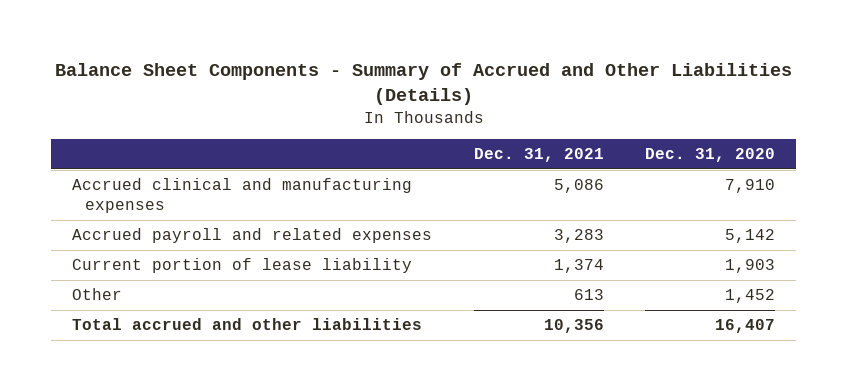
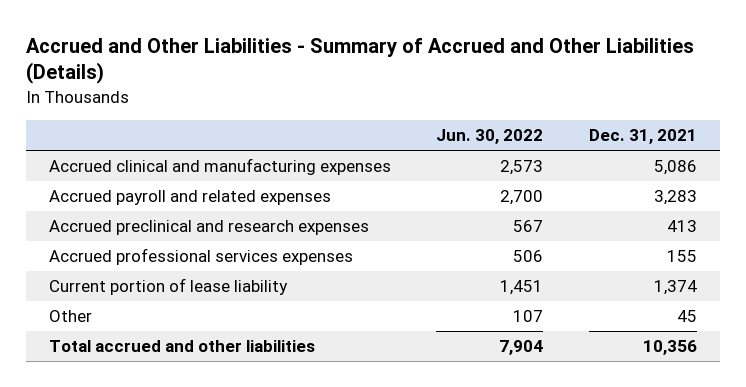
- Balance Sheet Components - Summary of Accrued and Other Liabilities (Details)
+ Accrued and Other Liabilities - Summary of Accrued and Other Liabilities (Details)
- | Dec. 31, 2021 | Dec. 31, 2020
+ | Jun. 30, 2022 | Dec. 31, 2021
+ Accrued preclinical and research expenses | 567 | 413
+ Accrued professional services expenses | 506 | 155
- Other | 613 | 1,452
+ Other | 107 | 45

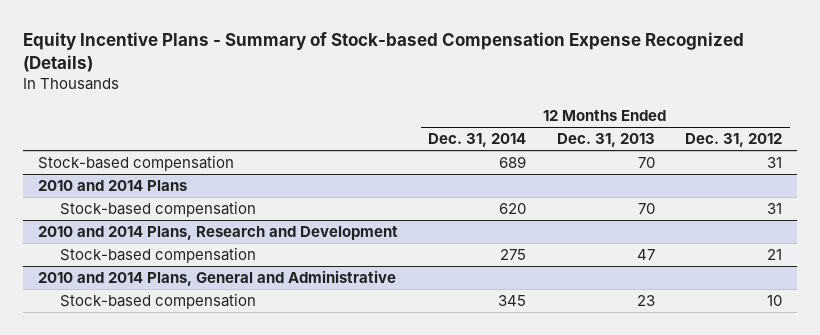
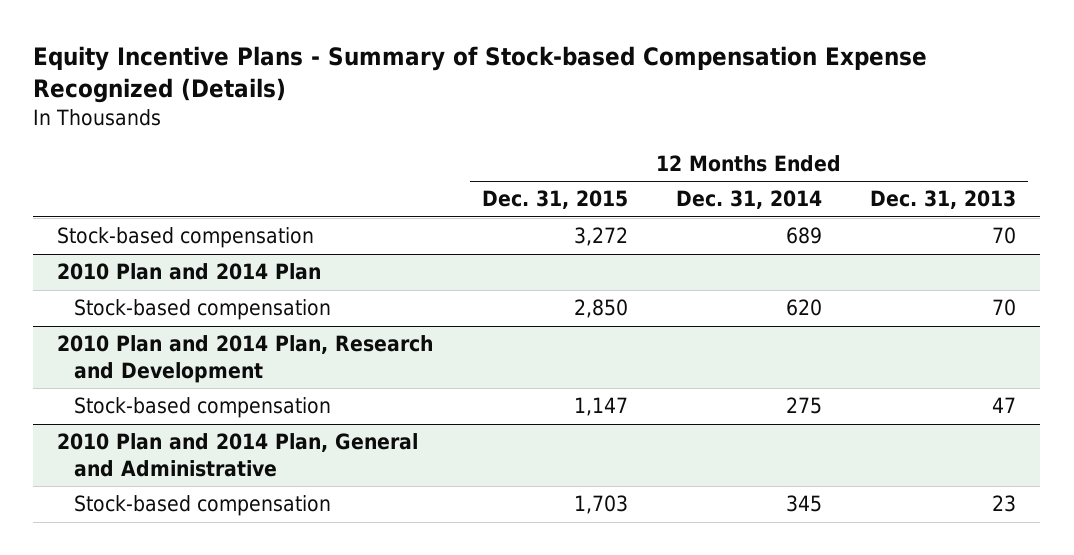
- | 12 Months Ended Dec. 31, 2014 | 12 Months Ended Dec. 31, 2013 | 12 Months Ended Dec. 31, 2012
+ | 12 Months Ended Dec. 31, 2015 | 12 Months Ended Dec. 31, 2014 | 12 Months Ended Dec. 31, 2013
- 2010 and 2014 Plans
+ 2010 Plan and 2014 Plan
- 2010 and 2014 Plans, Research and Development
+ 2010 Plan and 2014 Plan, Research and Development
- 2010 and 2014 Plans, General and Administrative
+ 2010 Plan and 2014 Plan, General and Administrative

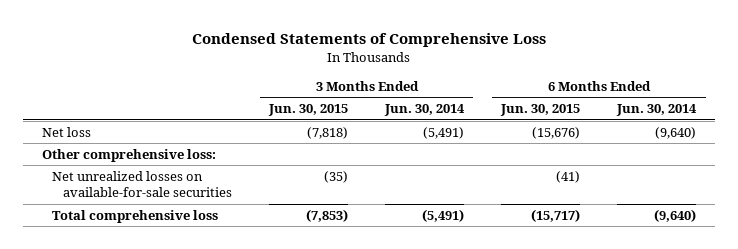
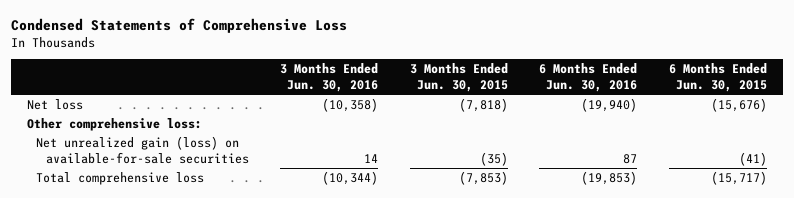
- | 3 Months Ended Jun. 30, 2015 | 3 Months Ended Jun. 30, 2014 | 6 Months Ended Jun. 30, 2015 | 6 Months Ended Jun. 30, 2014
+ | 3 Months Ended Jun. 30, 2016 | 3 Months Ended Jun. 30, 2015 | 6 Months Ended Jun. 30, 2016 | 6 Months Ended Jun. 30, 2015
- Net unrealized losses on available-for-sale securities | (35) | | (41) |
+ Net unrealized gain (loss) on available-for-sale securities | 14 | (35) | 87 | (41)

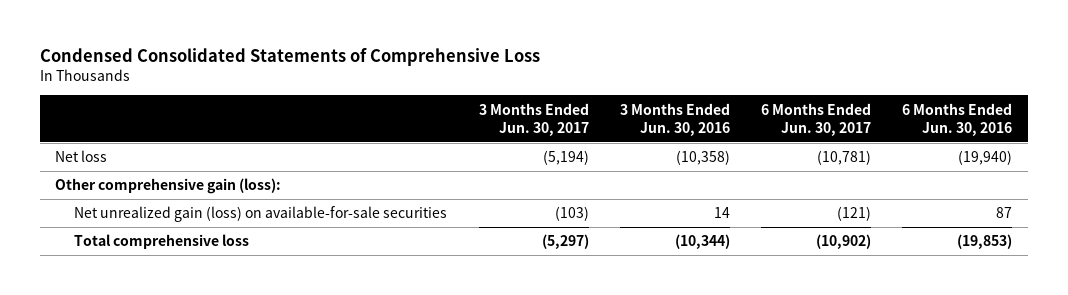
- Condensed Statements of Comprehensive Loss
+ Condensed Consolidated Statements of Comprehensive Loss
- | 3 Months Ended Jun. 30, 2016 | 3 Months Ended Jun. 30, 2015 | 6 Months Ended Jun. 30, 2016 | 6 Months Ended Jun. 30, 2015
+ | 3 Months Ended Jun. 30, 2017 | 3 Months Ended Jun. 30, 2016 | 6 Months Ended Jun. 30, 2017 | 6 Months Ended Jun. 30, 2016
- Other comprehensive loss:
+ Other comprehensive gain (loss):

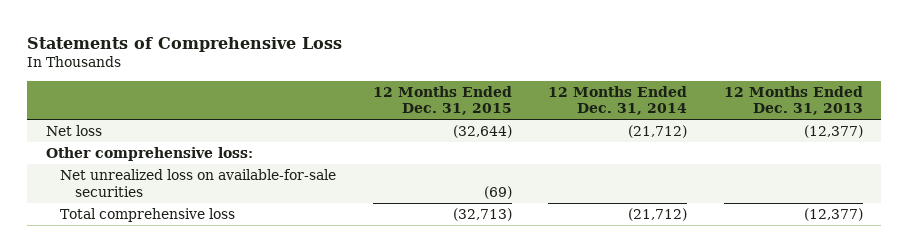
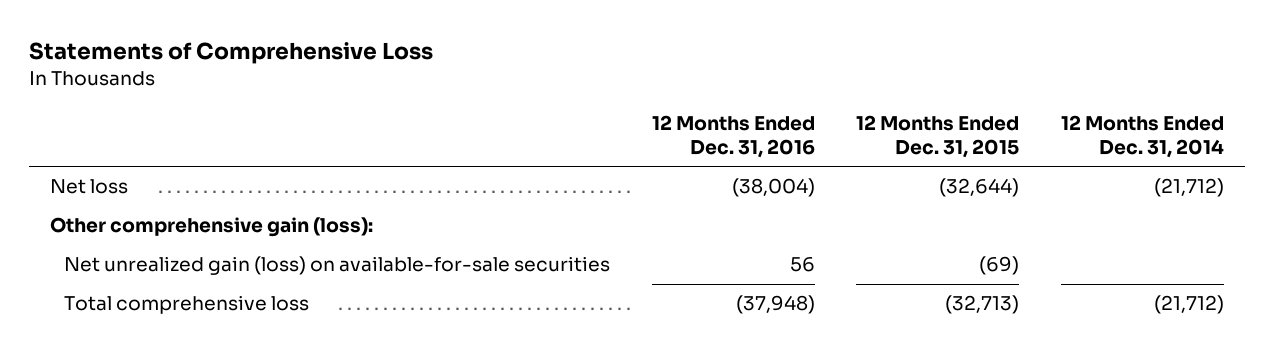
- | 12 Months Ended Dec. 31, 2015 | 12 Months Ended Dec. 31, 2014 | 12 Months Ended Dec. 31, 2013
+ | 12 Months Ended Dec. 31, 2016 | 12 Months Ended Dec. 31, 2015 | 12 Months Ended Dec. 31, 2014
- Other comprehensive loss:
- Net unrealized loss on available-for-sale securities | (69) | |
+ Other comprehensive gain (loss):
+ Net unrealized gain (loss) on available-for-sale securities | 56 | (69) |

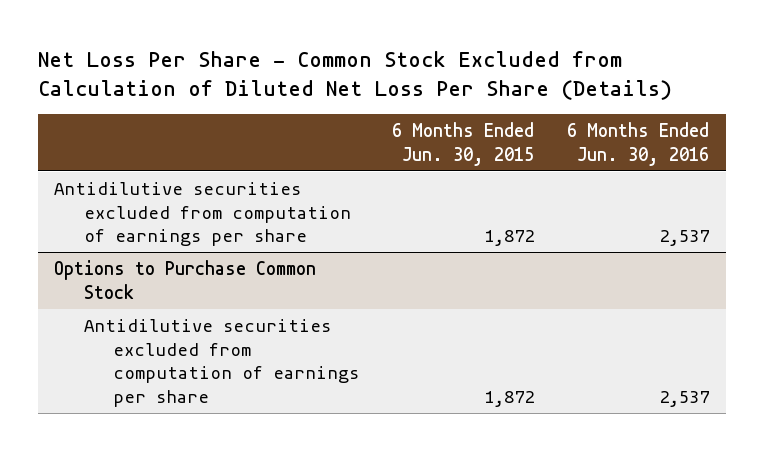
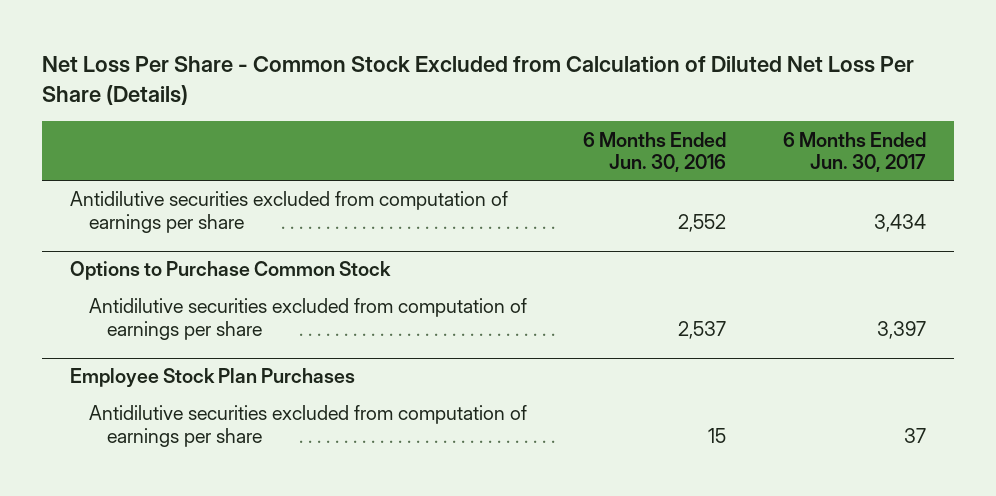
- | 6 Months Ended Jun. 30, 2015 | 6 Months Ended Jun. 30, 2016
+ | 6 Months Ended Jun. 30, 2016 | 6 Months Ended Jun. 30, 2017
- Antidilutive securities excluded from computation of earnings per share | 1,872 | 2,537
+ Antidilutive securities excluded from computation of earnings per share | 2,552 | 3,434
+ Employee Stock Plan Purchases
+ Antidilutive securities excluded from computation of earnings per share | 15 | 37

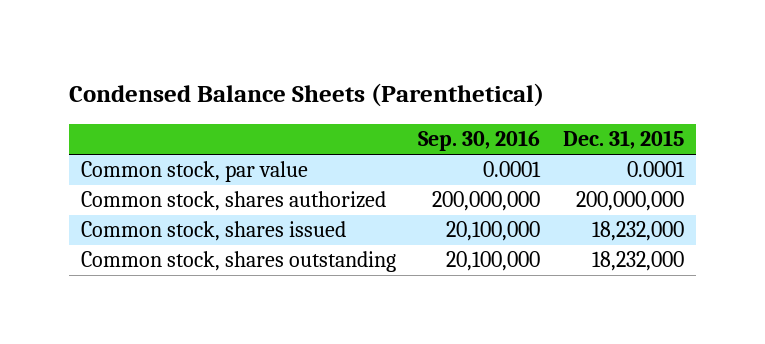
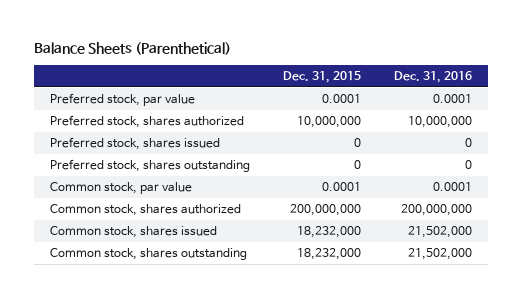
- Condensed Balance Sheets (Parenthetical)
+ Balance Sheets (Parenthetical)
- | Sep. 30, 2016 | Dec. 31, 2015
+ | Dec. 31, 2015 | Dec. 31, 2016
+ Preferred stock, par value | 0.0001 | 0.0001
+ Preferred stock, shares authorized | 10,000,000 | 10,000,000
+ Preferred stock, shares issued | 0 | 0
+ Preferred stock, shares outstanding | 0 | 0

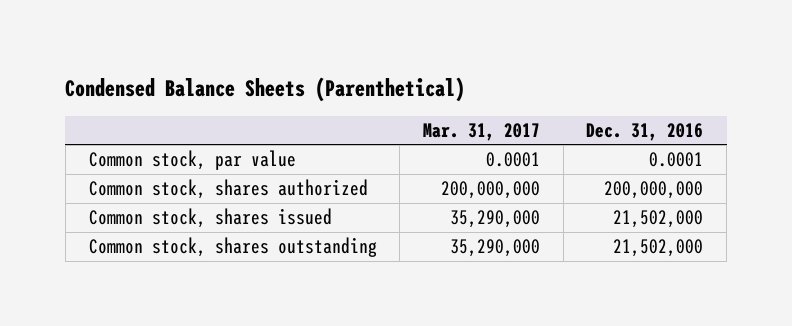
- Balance Sheets (Parenthetical)
+ Condensed Balance Sheets (Parenthetical)
- | Dec. 31, 2015 | Dec. 31, 2016
+ | Mar. 31, 2017 | Dec. 31, 2016
- Preferred stock, par value | 0.0001 | 0.0001
- Preferred stock, shares authorized | 10,000,000 | 10,000,000
- Preferred stock, shares issued | 0 | 0
- Preferred stock, shares outstanding | 0 | 0

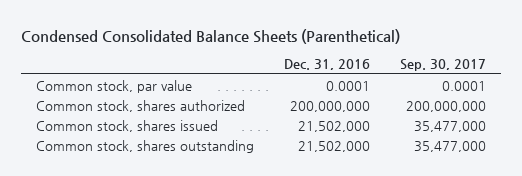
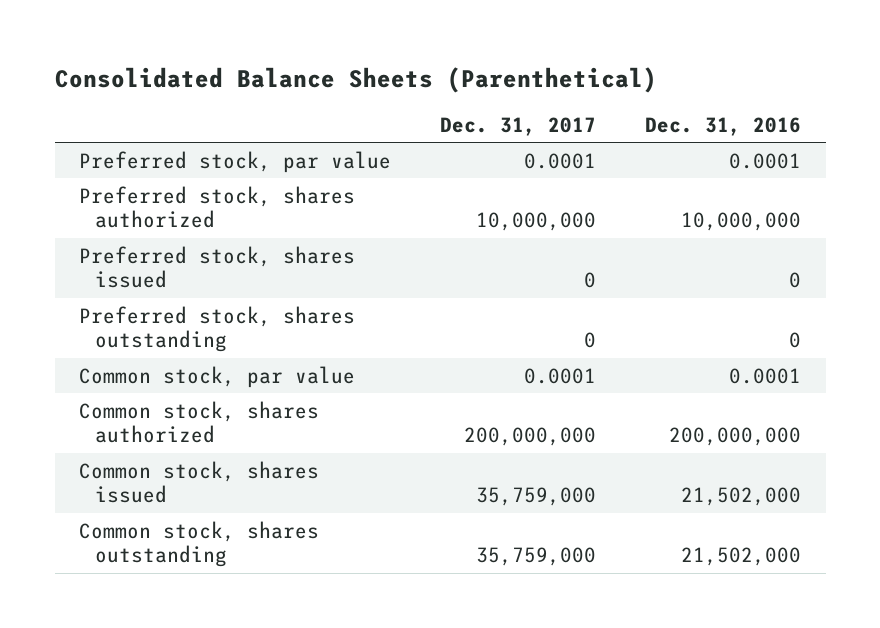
- Condensed Consolidated Balance Sheets (Parenthetical)
+ Consolidated Balance Sheets (Parenthetical)
- | Dec. 31, 2016 | Sep. 30, 2017
+ | Dec. 31, 2017 | Dec. 31, 2016
+ Preferred stock, par value | 0.0001 | 0.0001
+ Preferred stock, shares authorized | 10,000,000 | 10,000,000
+ Preferred stock, shares issued | 0 | 0
+ Preferred stock, shares outstanding | 0 | 0

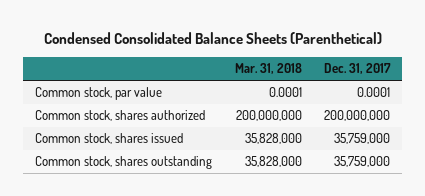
- Consolidated Balance Sheets (Parenthetical)
+ Condensed Consolidated Balance Sheets (Parenthetical)
- | Dec. 31, 2017 | Dec. 31, 2016
+ | Mar. 31, 2018 | Dec. 31, 2017
- Preferred stock, par value | 0.0001 | 0.0001
- Preferred stock, shares authorized | 10,000,000 | 10,000,000
- Preferred stock, shares issued | 0 | 0
- Preferred stock, shares outstanding | 0 | 0

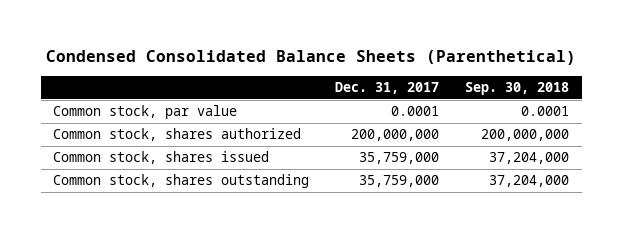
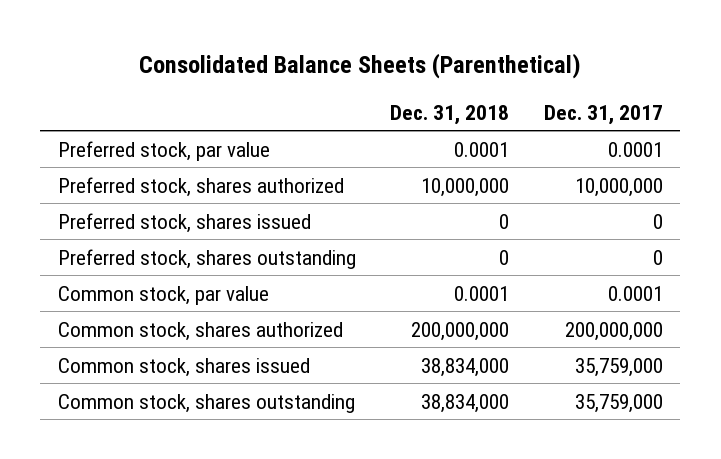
- Condensed Consolidated Balance Sheets (Parenthetical)
+ Consolidated Balance Sheets (Parenthetical)
- | Dec. 31, 2017 | Sep. 30, 2018
+ | Dec. 31, 2018 | Dec. 31, 2017
+ Preferred stock, par value | 0.0001 | 0.0001
+ Preferred stock, shares authorized | 10,000,000 | 10,000,000
+ Preferred stock, shares issued | 0 | 0
+ Preferred stock, shares outstanding | 0 | 0

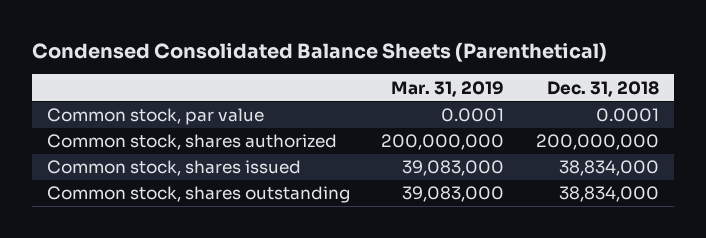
- Consolidated Balance Sheets (Parenthetical)
+ Condensed Consolidated Balance Sheets (Parenthetical)
- | Dec. 31, 2018 | Dec. 31, 2017
+ | Mar. 31, 2019 | Dec. 31, 2018
- Preferred stock, par value | 0.0001 | 0.0001
- Preferred stock, shares authorized | 10,000,000 | 10,000,000
- Preferred stock, shares issued | 0 | 0
- Preferred stock, shares outstanding | 0 | 0

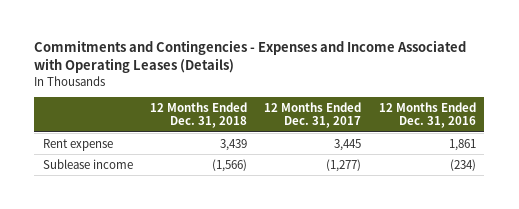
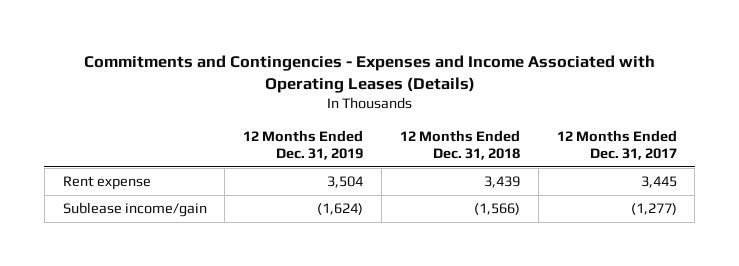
- | 12 Months Ended Dec. 31, 2018 | 12 Months Ended Dec. 31, 2017 | 12 Months Ended Dec. 31, 2016
+ | 12 Months Ended Dec. 31, 2019 | 12 Months Ended Dec. 31, 2018 | 12 Months Ended Dec. 31, 2017
- Sublease income | (1,566) | (1,277) | (234)
+ Sublease income/gain | (1,624) | (1,566) | (1,277)

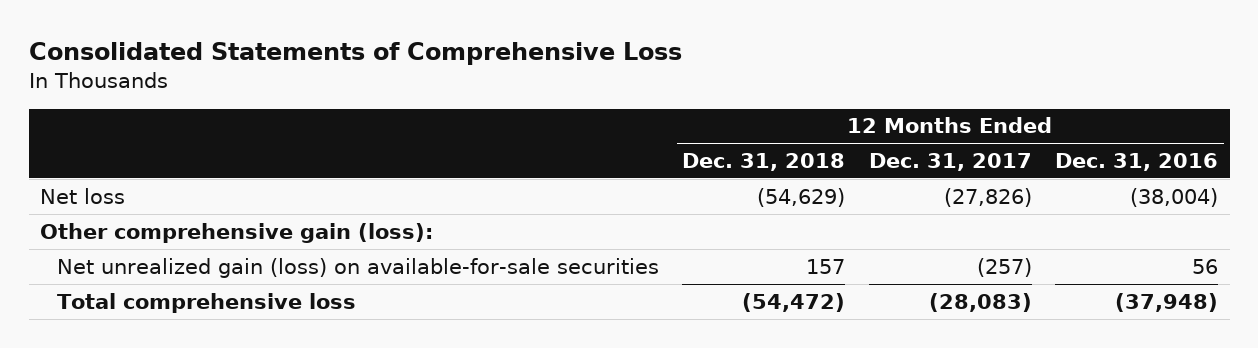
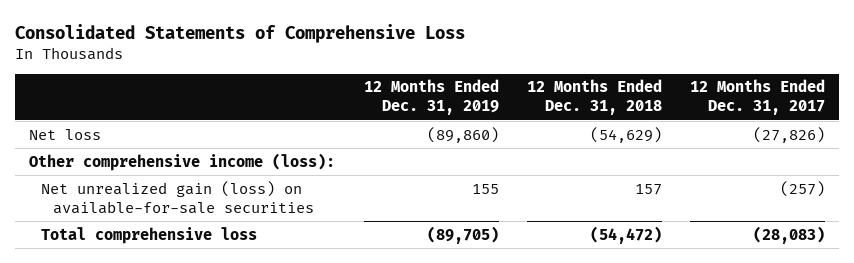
- | 12 Months Ended Dec. 31, 2018 | 12 Months Ended Dec. 31, 2017 | 12 Months Ended Dec. 31, 2016
+ | 12 Months Ended Dec. 31, 2019 | 12 Months Ended Dec. 31, 2018 | 12 Months Ended Dec. 31, 2017
- Other comprehensive gain (loss):
+ Other comprehensive income (loss):

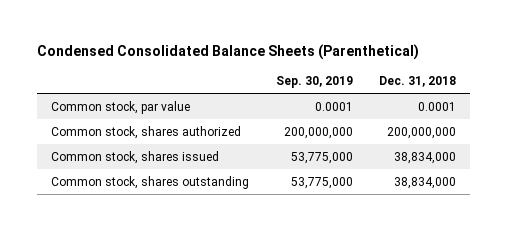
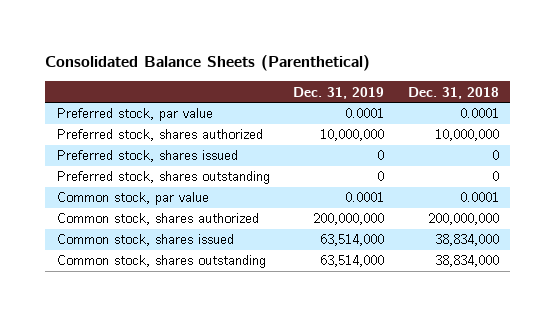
- Condensed Consolidated Balance Sheets (Parenthetical)
+ Consolidated Balance Sheets (Parenthetical)
- | Sep. 30, 2019 | Dec. 31, 2018
+ | Dec. 31, 2019 | Dec. 31, 2018
+ Preferred stock, par value | 0.0001 | 0.0001
+ Preferred stock, shares authorized | 10,000,000 | 10,000,000
+ Preferred stock, shares issued | 0 | 0
+ Preferred stock, shares outstanding | 0 | 0

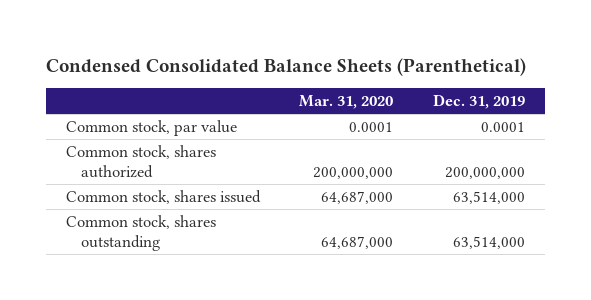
- Consolidated Balance Sheets (Parenthetical)
+ Condensed Consolidated Balance Sheets (Parenthetical)
- | Dec. 31, 2019 | Dec. 31, 2018
+ | Mar. 31, 2020 | Dec. 31, 2019
- Preferred stock, par value | 0.0001 | 0.0001
- Preferred stock, shares authorized | 10,000,000 | 10,000,000
- Preferred stock, shares issued | 0 | 0
- Preferred stock, shares outstanding | 0 | 0

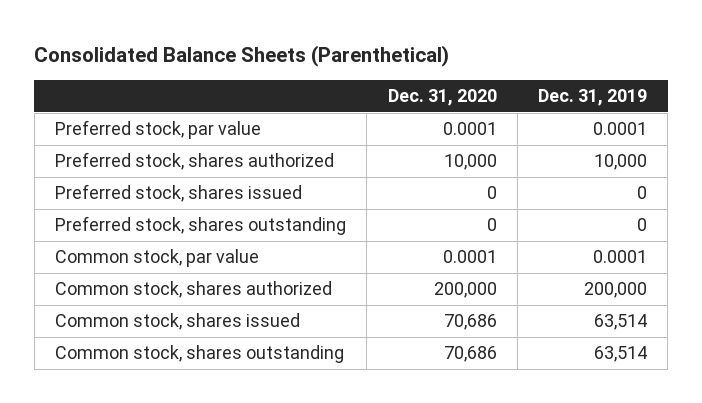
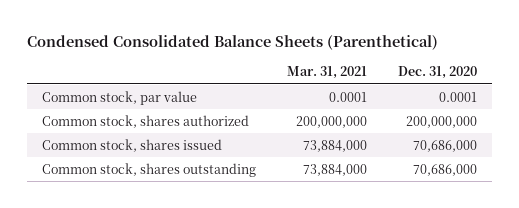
- Consolidated Balance Sheets (Parenthetical)
+ Condensed Consolidated Balance Sheets (Parenthetical)
- | Dec. 31, 2020 | Dec. 31, 2019
+ | Mar. 31, 2021 | Dec. 31, 2020
- Preferred stock, par value | 0.0001 | 0.0001
- Preferred stock, shares authorized | 10,000 | 10,000
- Preferred stock, shares issued | 0 | 0
- Preferred stock, shares outstanding | 0 | 0
- Common stock, shares authorized | 200,000 | 200,000
- Common stock, shares issued | 70,686 | 63,514
- Common stock, shares outstanding | 70,686 | 63,514
+ Common stock, shares authorized | 200,000,000 | 200,000,000
+ Common stock, shares issued | 73,884,000 | 70,686,000
+ Common stock, shares outstanding | 73,884,000 | 70,686,000

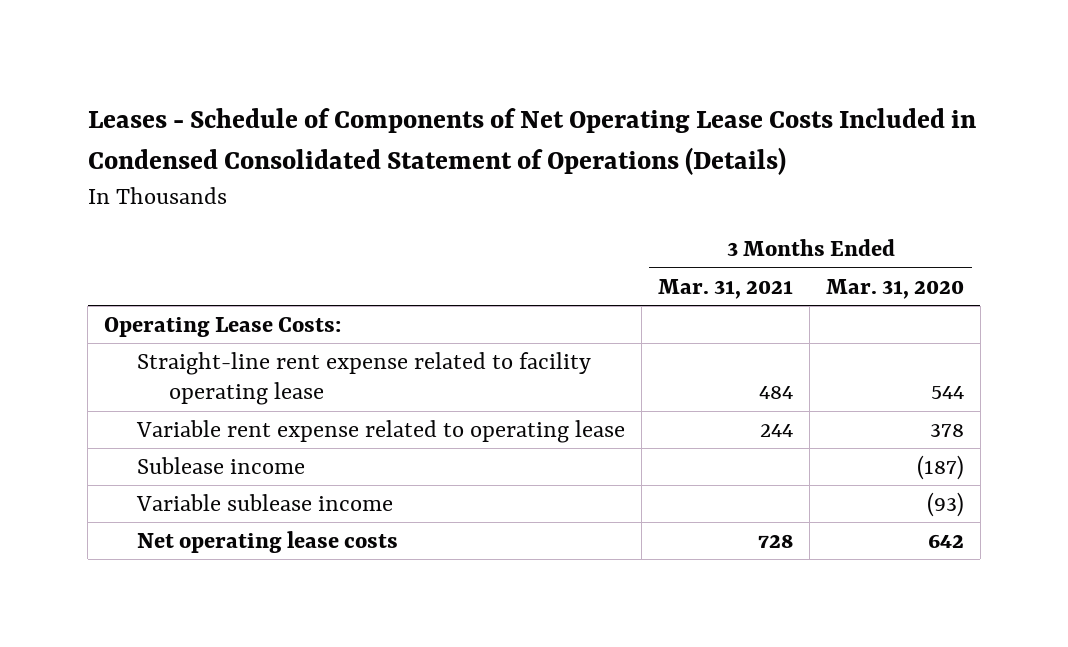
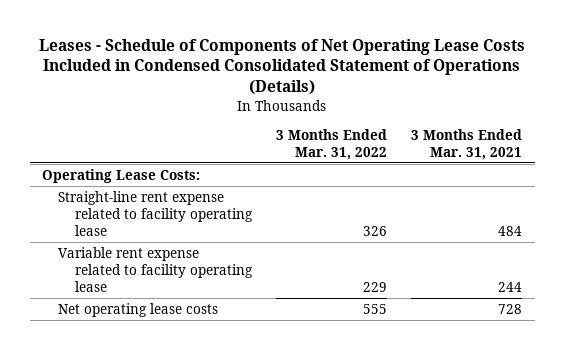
- | 3 Months Ended Mar. 31, 2021 | 3 Months Ended Mar. 31, 2020
+ | 3 Months Ended Mar. 31, 2022 | 3 Months Ended Mar. 31, 2021
- Variable rent expense related to operating lease | 244 | 378
- Sublease income | | (187)
- Variable sublease income | | (93)
+ Variable rent expense related to facility operating lease | 229 | 244

